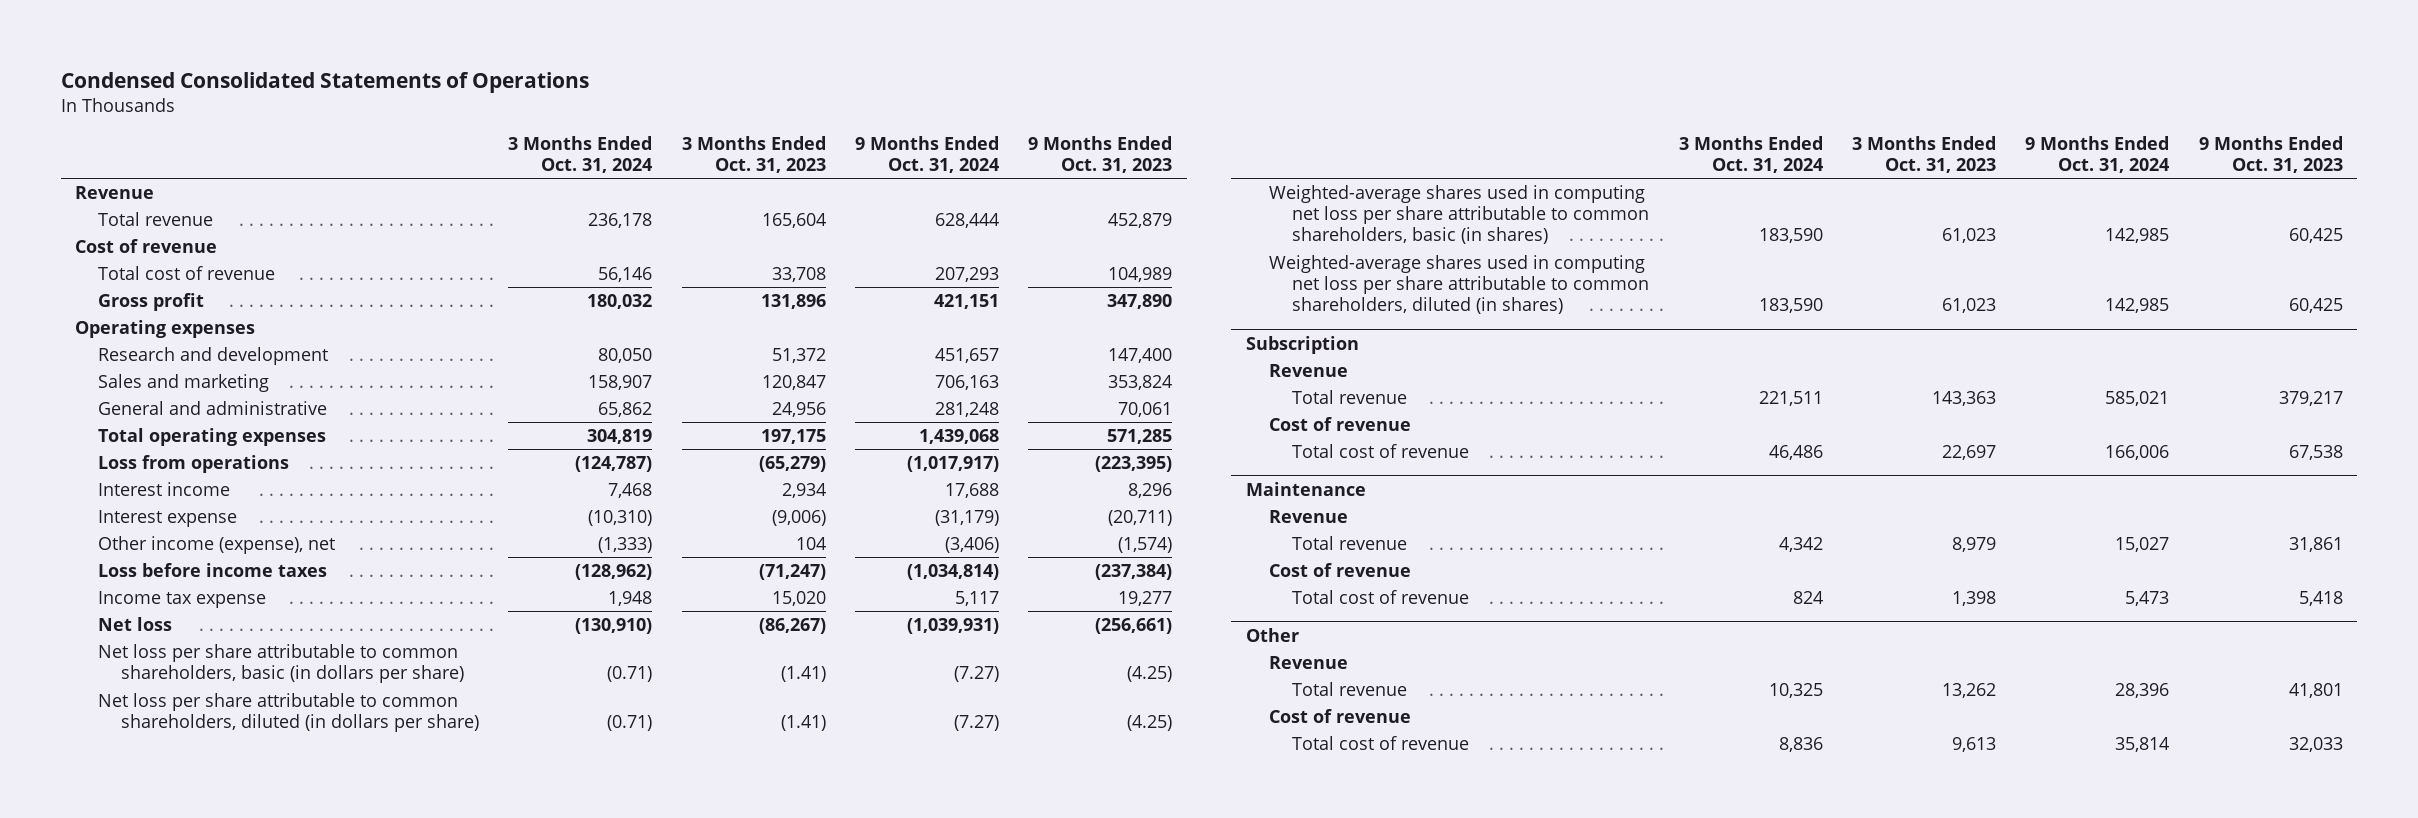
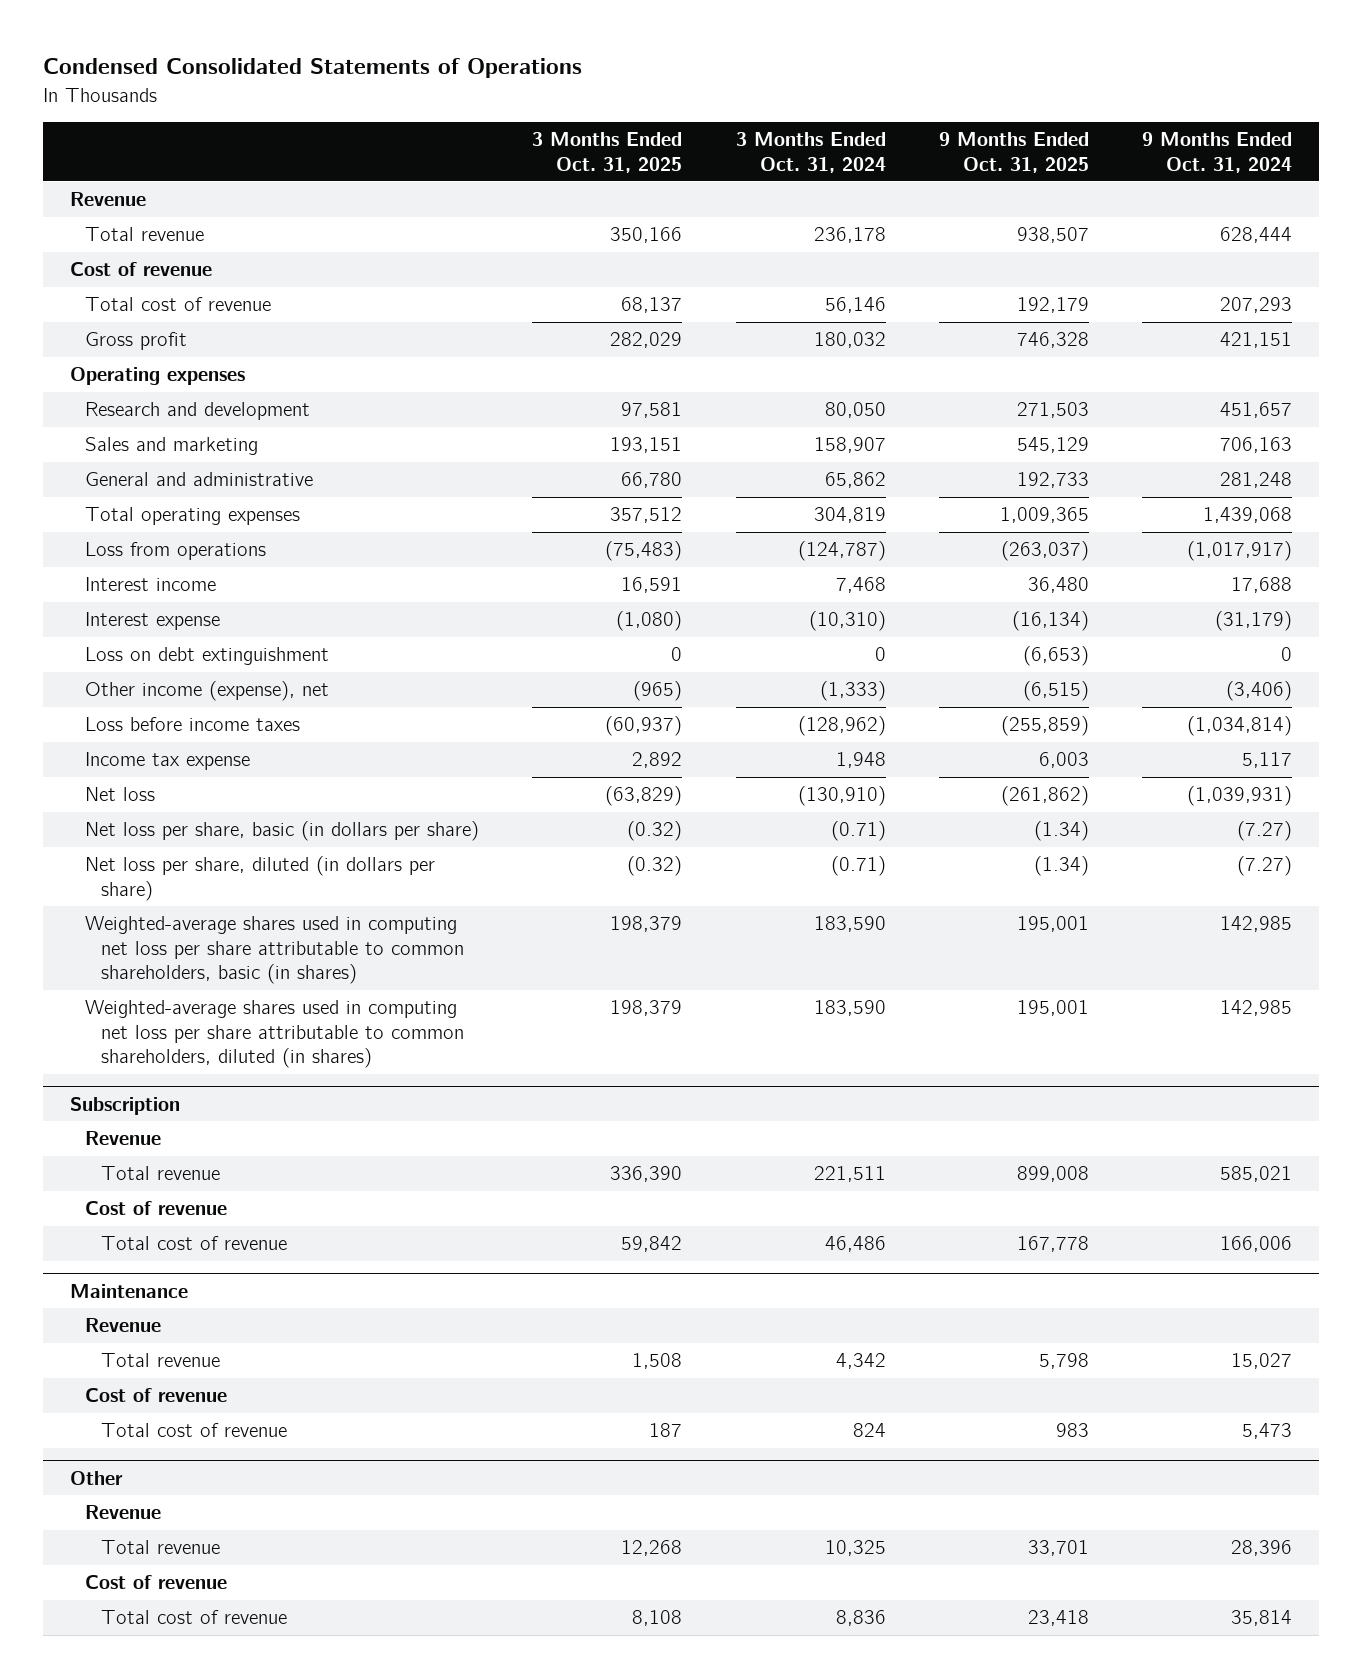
- | 3 Months Ended Oct. 31, 2024 | 3 Months Ended Oct. 31, 2023 | 9 Months Ended Oct. 31, 2024 | 9 Months Ended Oct. 31, 2023
+ | 3 Months Ended Oct. 31, 2025 | 3 Months Ended Oct. 31, 2024 | 9 Months Ended Oct. 31, 2025 | 9 Months Ended Oct. 31, 2024
+ Loss on debt extinguishment | 0 | 0 | (6,653) | 0
- Net loss per share attributable to common shareholders, basic (in dollars per share) | (0.71) | (1.41) | (7.27) | (4.25)
- Net loss per share attributable to common shareholders, diluted (in dollars per share) | (0.71) | (1.41) | (7.27) | (4.25)
+ Net loss per share, basic (in dollars per share) | (0.32) | (0.71) | (1.34) | (7.27)
+ Net loss per share, diluted (in dollars per share) | (0.32) | (0.71) | (1.34) | (7.27)

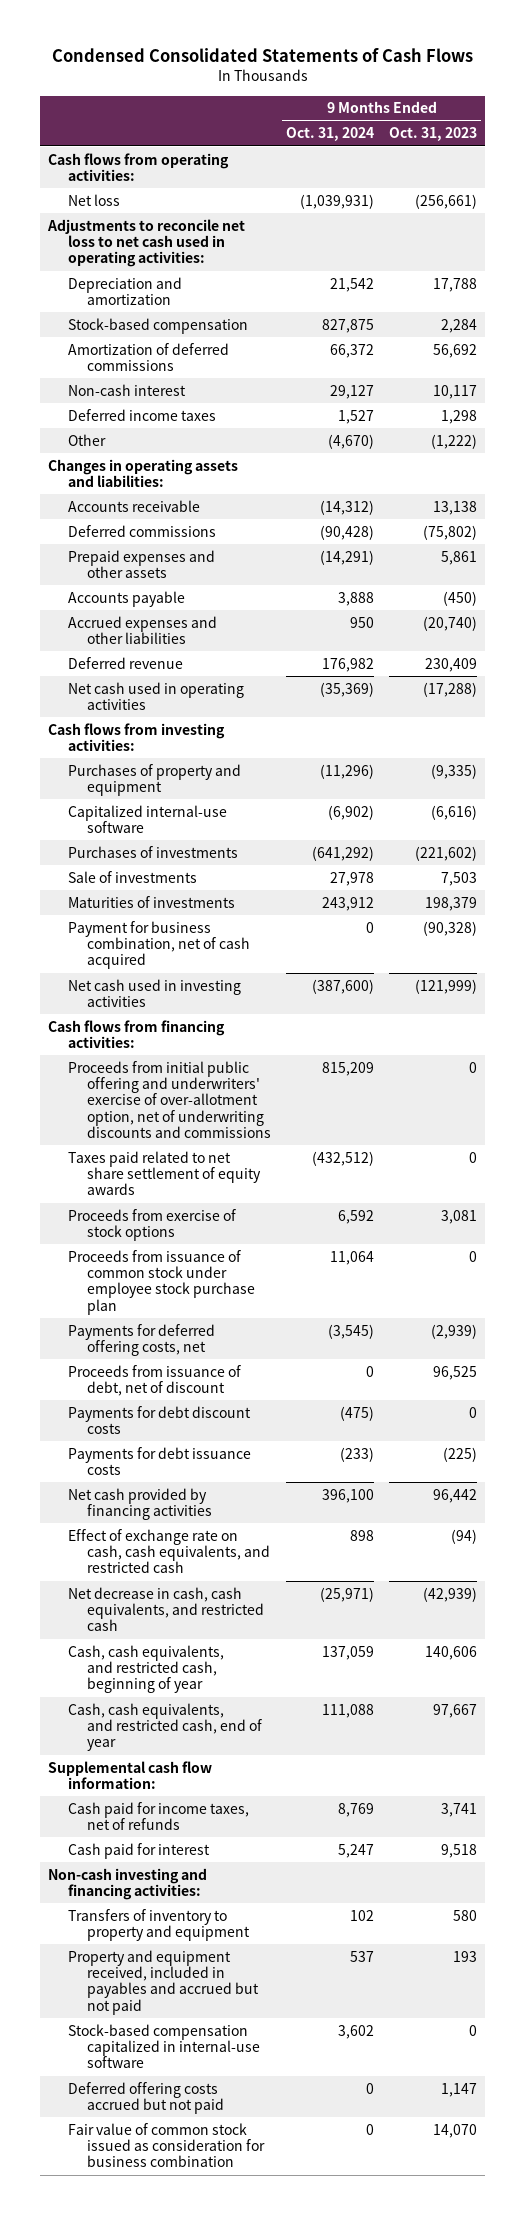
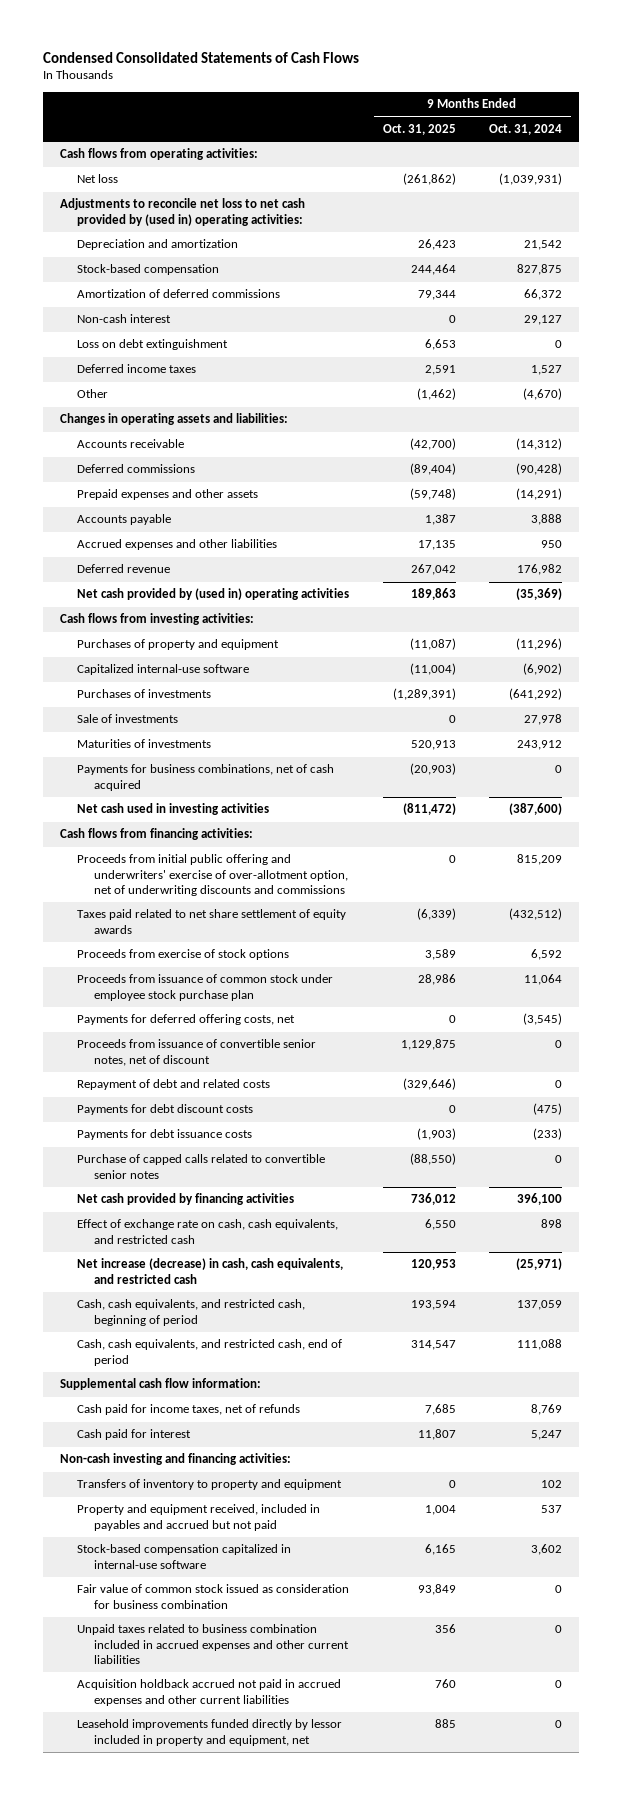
- | 9 Months Ended Oct. 31, 2024 | 9 Months Ended Oct. 31, 2023
+ | 9 Months Ended Oct. 31, 2025 | 9 Months Ended Oct. 31, 2024
- Adjustments to reconcile net loss to net cash used in operating activities:
+ Adjustments to reconcile net loss to net cash provided by (used in) operating activities:
+ Loss on debt extinguishment | 6,653 | 0
- Net cash used in operating activities | (35,369) | (17,288)
+ Net cash provided by (used in) operating activities | 189,863 | (35,369)
- Payment for business combination, net of cash acquired | 0 | (90,328)
+ Payments for business combinations, net of cash acquired | (20,903) | 0
- Proceeds from issuance of debt, net of discount | 0 | 96,525
+ Proceeds from issuance of convertible senior notes, net of discount | 1,129,875 | 0
+ Repayment of debt and related costs | (329,646) | 0
+ Purchase of capped calls related to convertible senior notes | (88,550) | 0
- Net decrease in cash, cash equivalents, and restricted cash | (25,971) | (42,939)
- Cash, cash equivalents, and restricted cash, beginning of year | 137,059 | 140,606
- Cash, cash equivalents, and restricted cash, end of year | 111,088 | 97,667
+ Net increase (decrease) in cash, cash equivalents, and restricted cash | 120,953 | (25,971)
+ Cash, cash equivalents, and restricted cash, beginning of period | 193,594 | 137,059
+ Cash, cash equivalents, and restricted cash, end of period | 314,547 | 111,088
- Deferred offering costs accrued but not paid | 0 | 1,147
+ Unpaid taxes related to business combination included in accrued expenses and other current liabilities | 356 | 0
+ Acquisition holdback accrued not paid in accrued expenses and other current liabilities | 760 | 0
+ Leasehold improvements funded directly by lessor included in property and equipment, net | 885 | 0

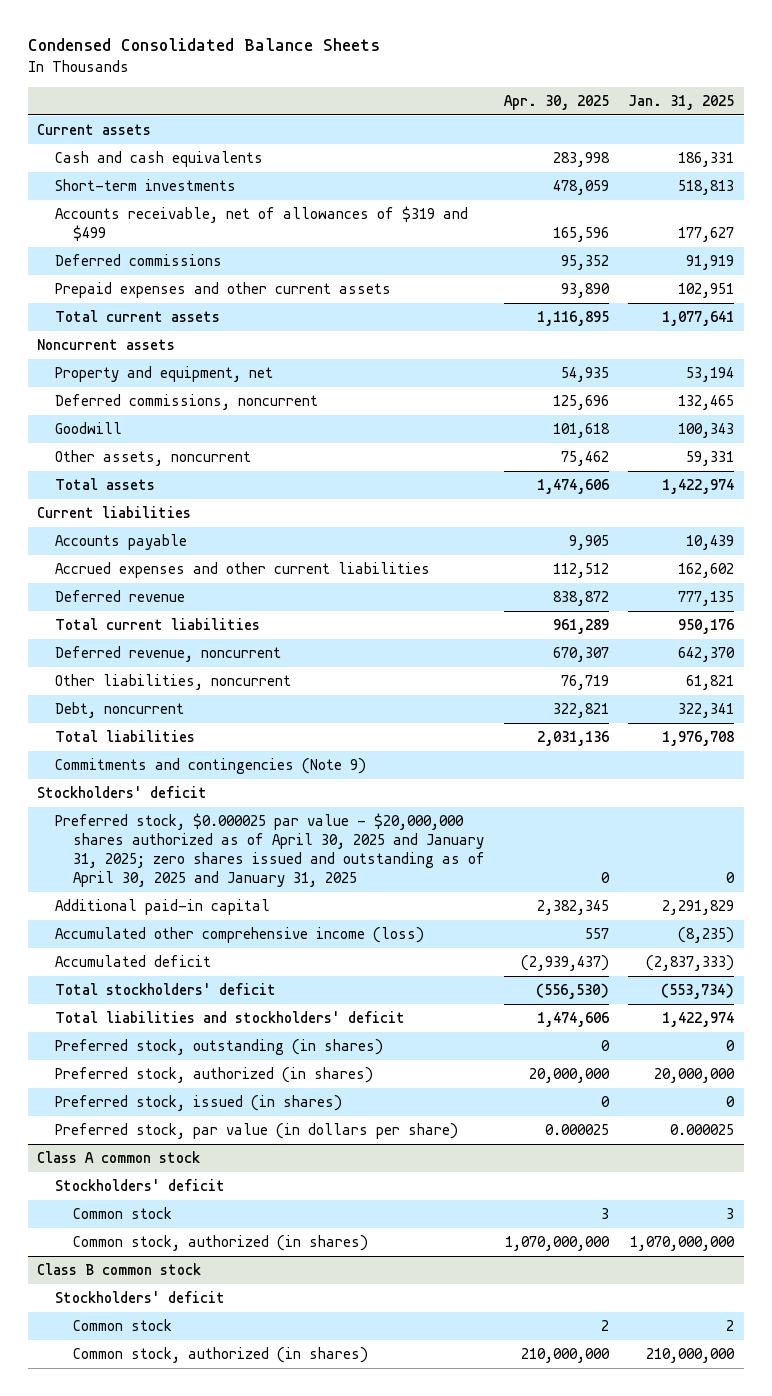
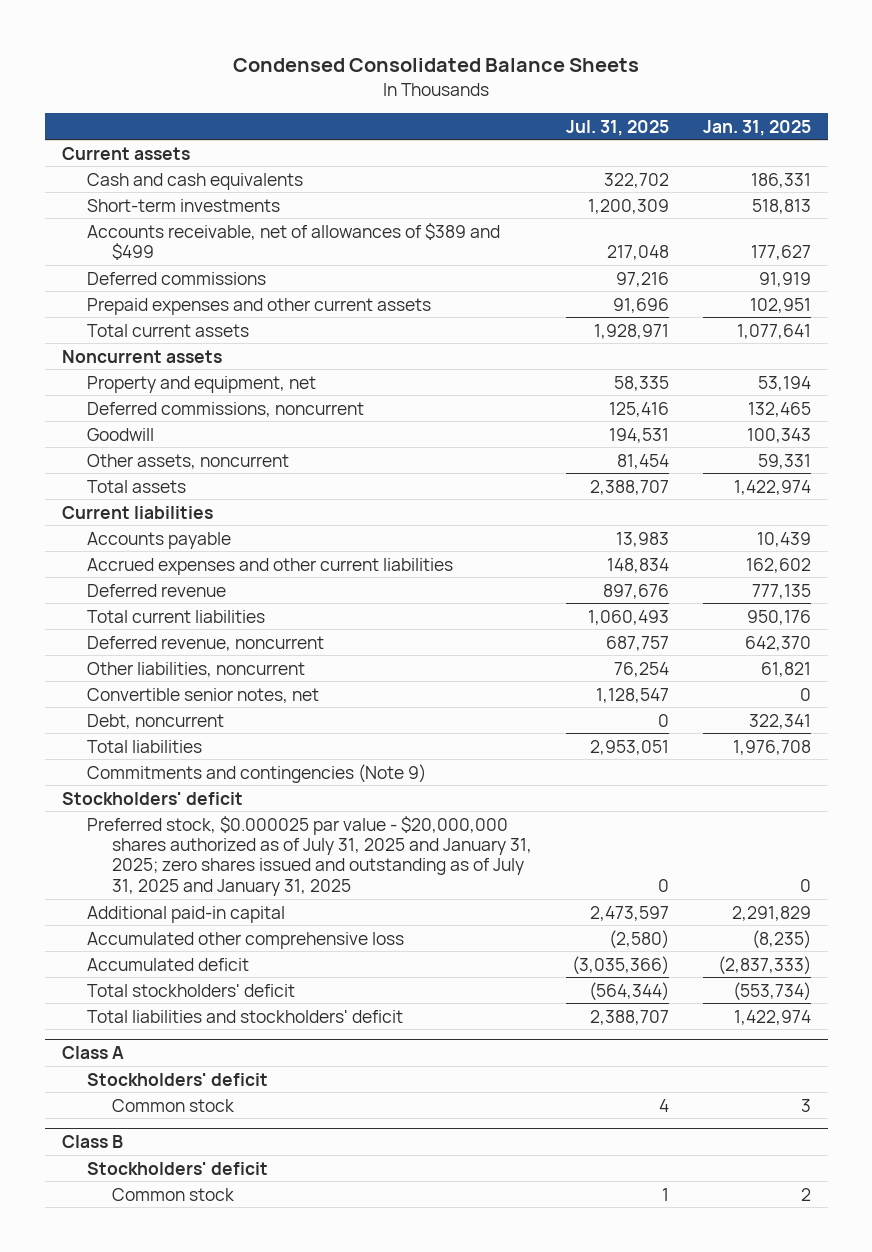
- | Apr. 30, 2025 | Jan. 31, 2025
+ | Jul. 31, 2025 | Jan. 31, 2025
- Accounts receivable, net of allowances of $319 and $499 | 165,596 | 177,627
+ Accounts receivable, net of allowances of $389 and $499 | 217,048 | 177,627
+ Convertible senior notes, net | 1,128,547 | 0
- Preferred stock, $0.000025 par value - $20,000,000 shares authorized as of April 30, 2025 and January 31, 2025; zero shares issued and outstanding as of April 30, 2025 and January 31, 2025 | 0 | 0
+ Preferred stock, $0.000025 par value - $20,000,000 shares authorized as of July 31, 2025 and January 31, 2025; zero shares issued and outstanding as of July 31, 2025 and January 31, 2025 | 0 | 0
- Accumulated other comprehensive income (loss) | 557 | (8,235)
+ Accumulated other comprehensive loss | (2,580) | (8,235)
- Preferred stock, outstanding (in shares) | 0 | 0
- Preferred stock, authorized (in shares) | 20,000,000 | 20,000,000
- Preferred stock, issued (in shares) | 0 | 0
- Preferred stock, par value (in dollars per share) | 0.000025 | 0.000025
- Class A common stock
+ Class A
- Common stock, authorized (in shares) | 1,070,000,000 | 1,070,000,000
- Class B common stock
+ Class B
- Common stock, authorized (in shares) | 210,000,000 | 210,000,000

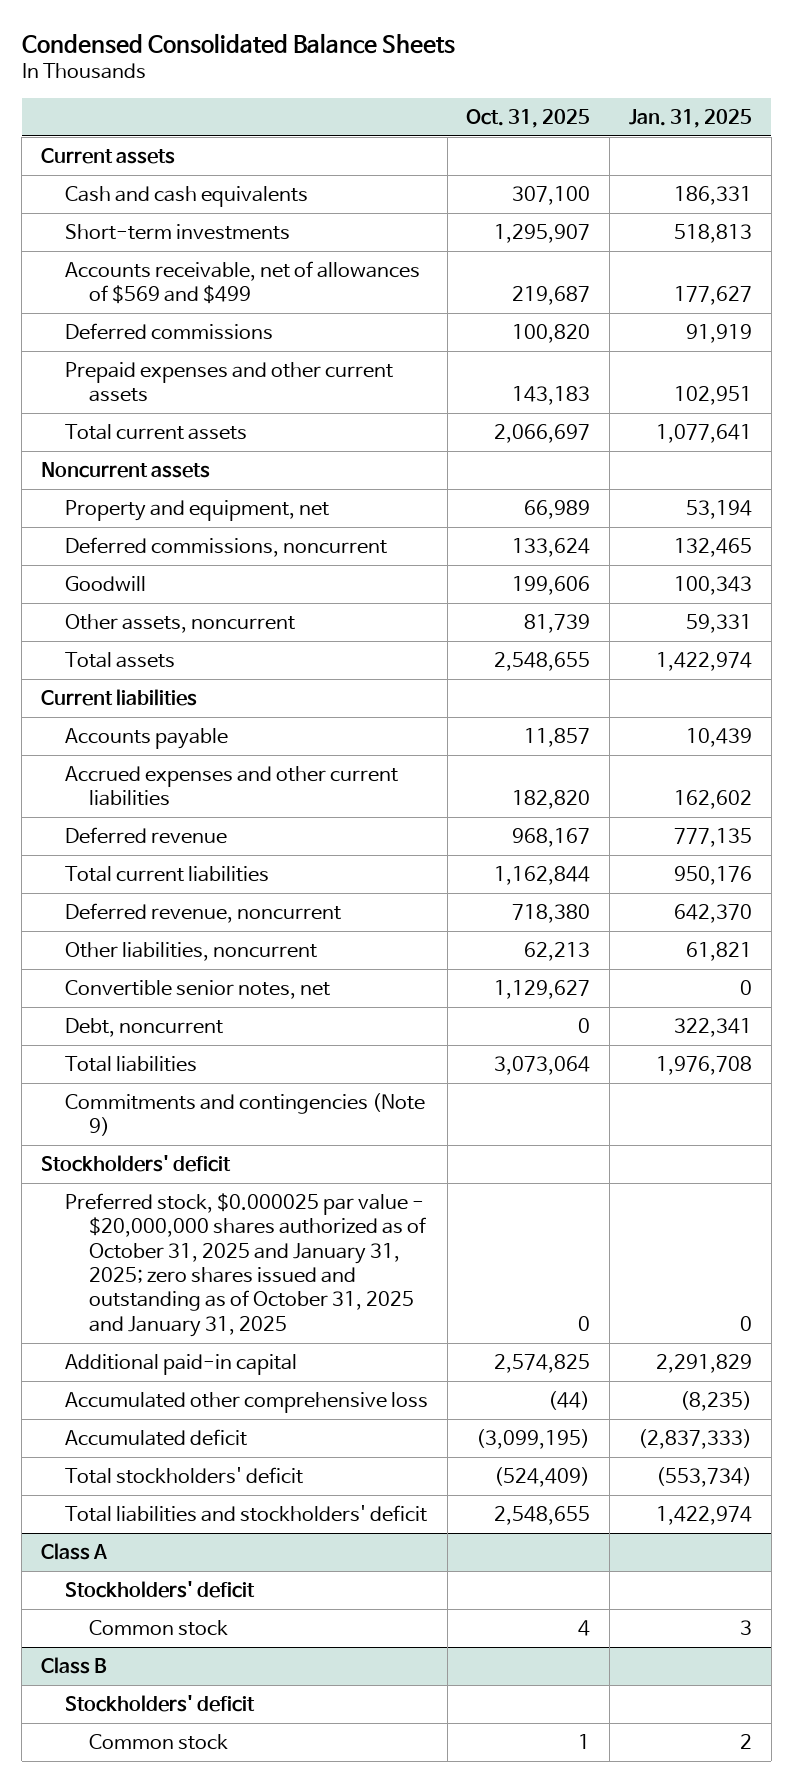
- | Jul. 31, 2025 | Jan. 31, 2025
+ | Oct. 31, 2025 | Jan. 31, 2025
- Accounts receivable, net of allowances of $389 and $499 | 217,048 | 177,627
+ Accounts receivable, net of allowances of $569 and $499 | 219,687 | 177,627
- Preferred stock, $0.000025 par value - $20,000,000 shares authorized as of July 31, 2025 and January 31, 2025; zero shares issued and outstanding as of July 31, 2025 and January 31, 2025 | 0 | 0
+ Preferred stock, $0.000025 par value - $20,000,000 shares authorized as of October 31, 2025 and January 31, 2025; zero shares issued and outstanding as of October 31, 2025 and January 31, 2025 | 0 | 0

